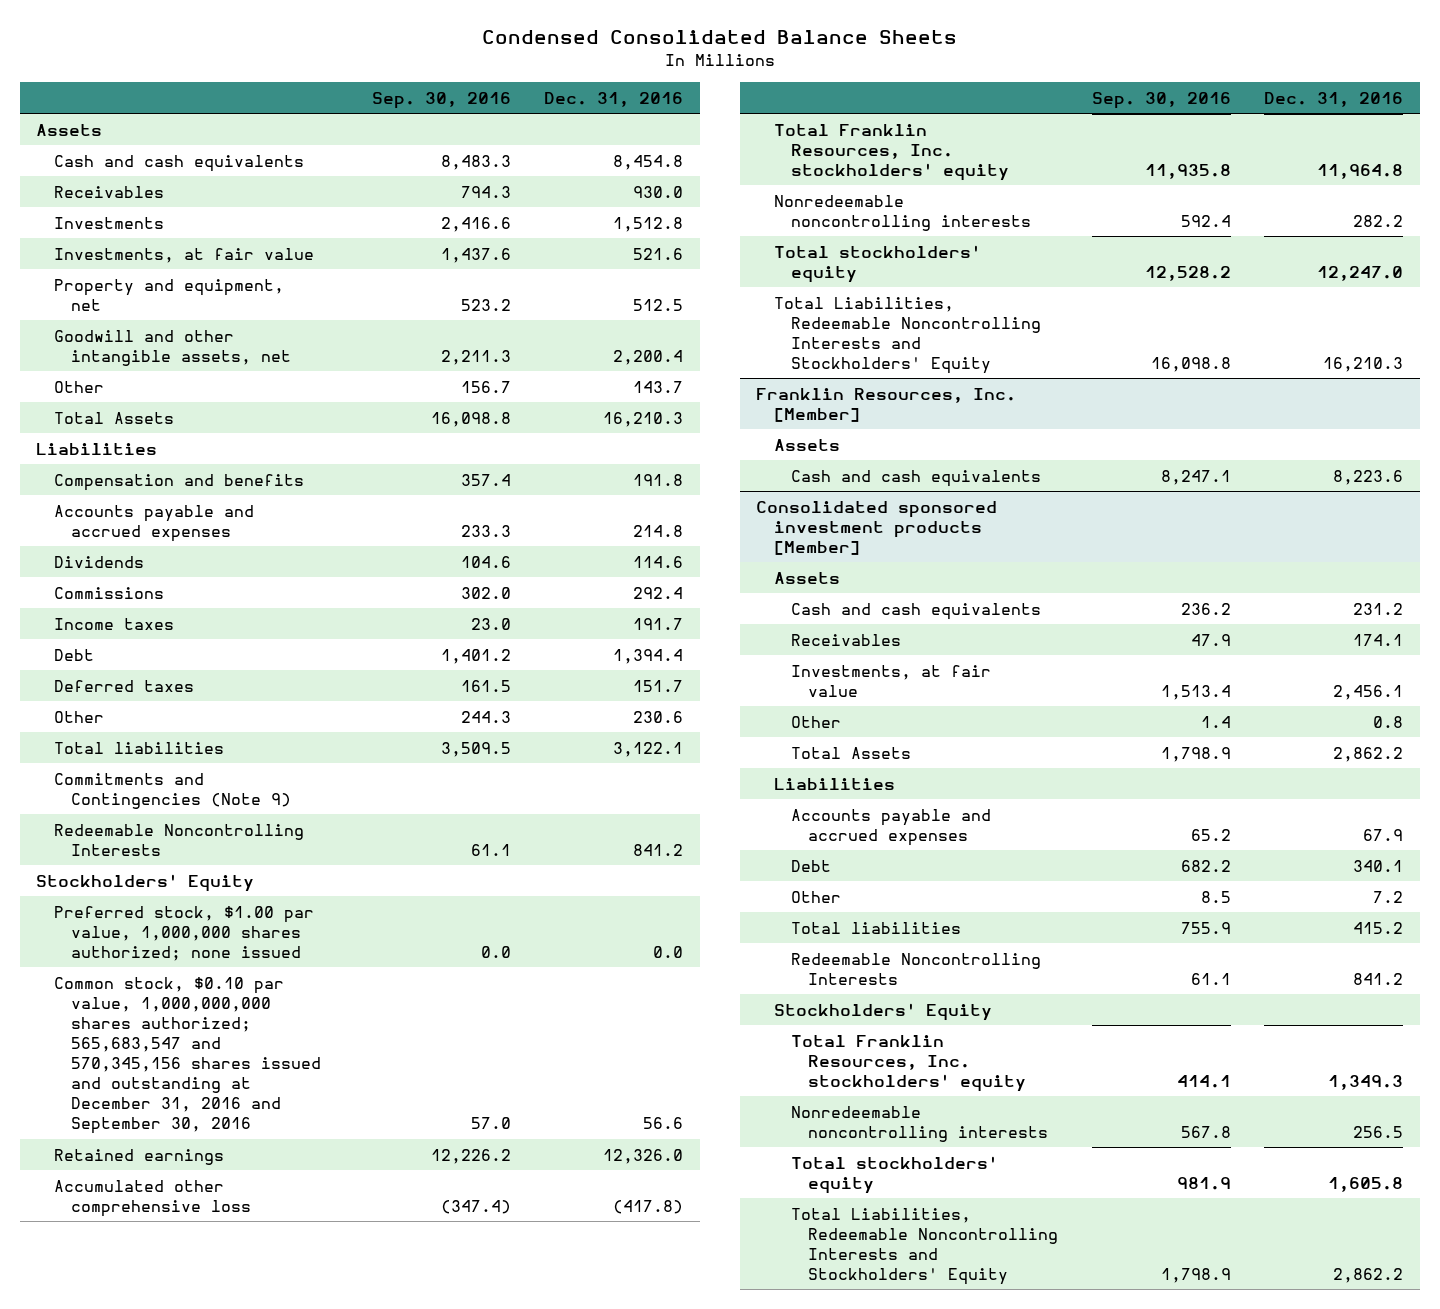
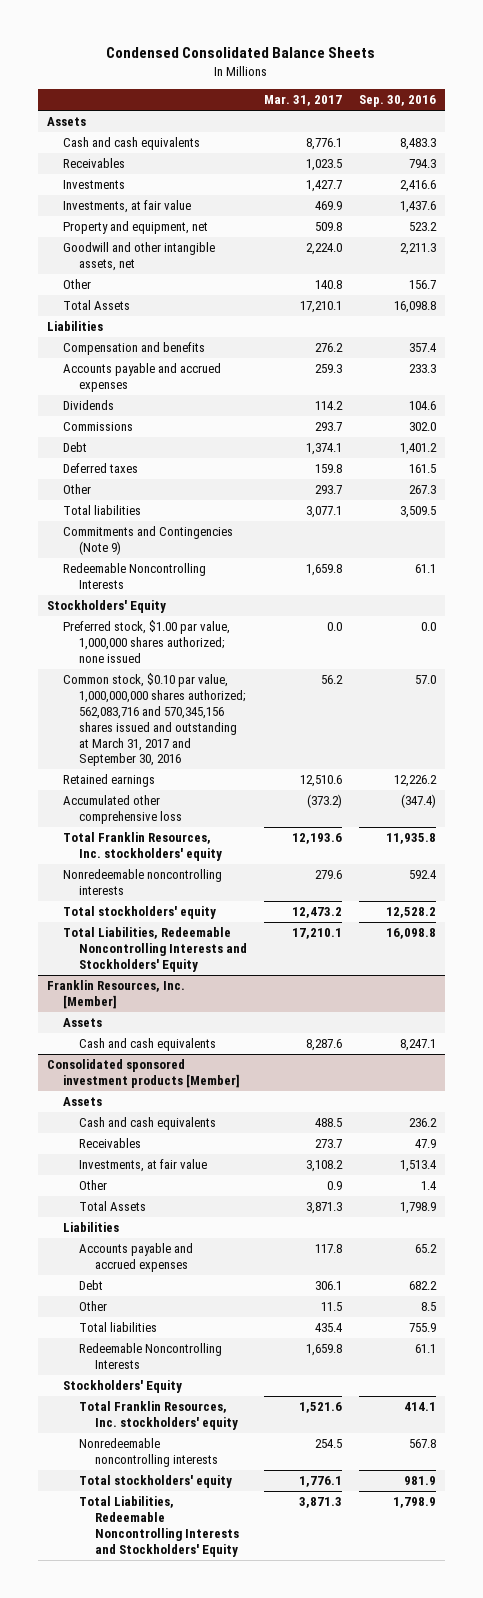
- | Sep. 30, 2016 | Dec. 31, 2016
+ | Mar. 31, 2017 | Sep. 30, 2016
- Income taxes | 23.0 | 191.7
- Other | 244.3 | 230.6
+ Other | 293.7 | 267.3
- Common stock, $0.10 par value, 1,000,000,000 shares authorized; 565,683,547 and 570,345,156 shares issued and outstanding at December 31, 2016 and September 30, 2016 | 57.0 | 56.6
+ Common stock, $0.10 par value, 1,000,000,000 shares authorized; 562,083,716 and 570,345,156 shares issued and outstanding at March 31, 2017 and September 30, 2016 | 56.2 | 57.0

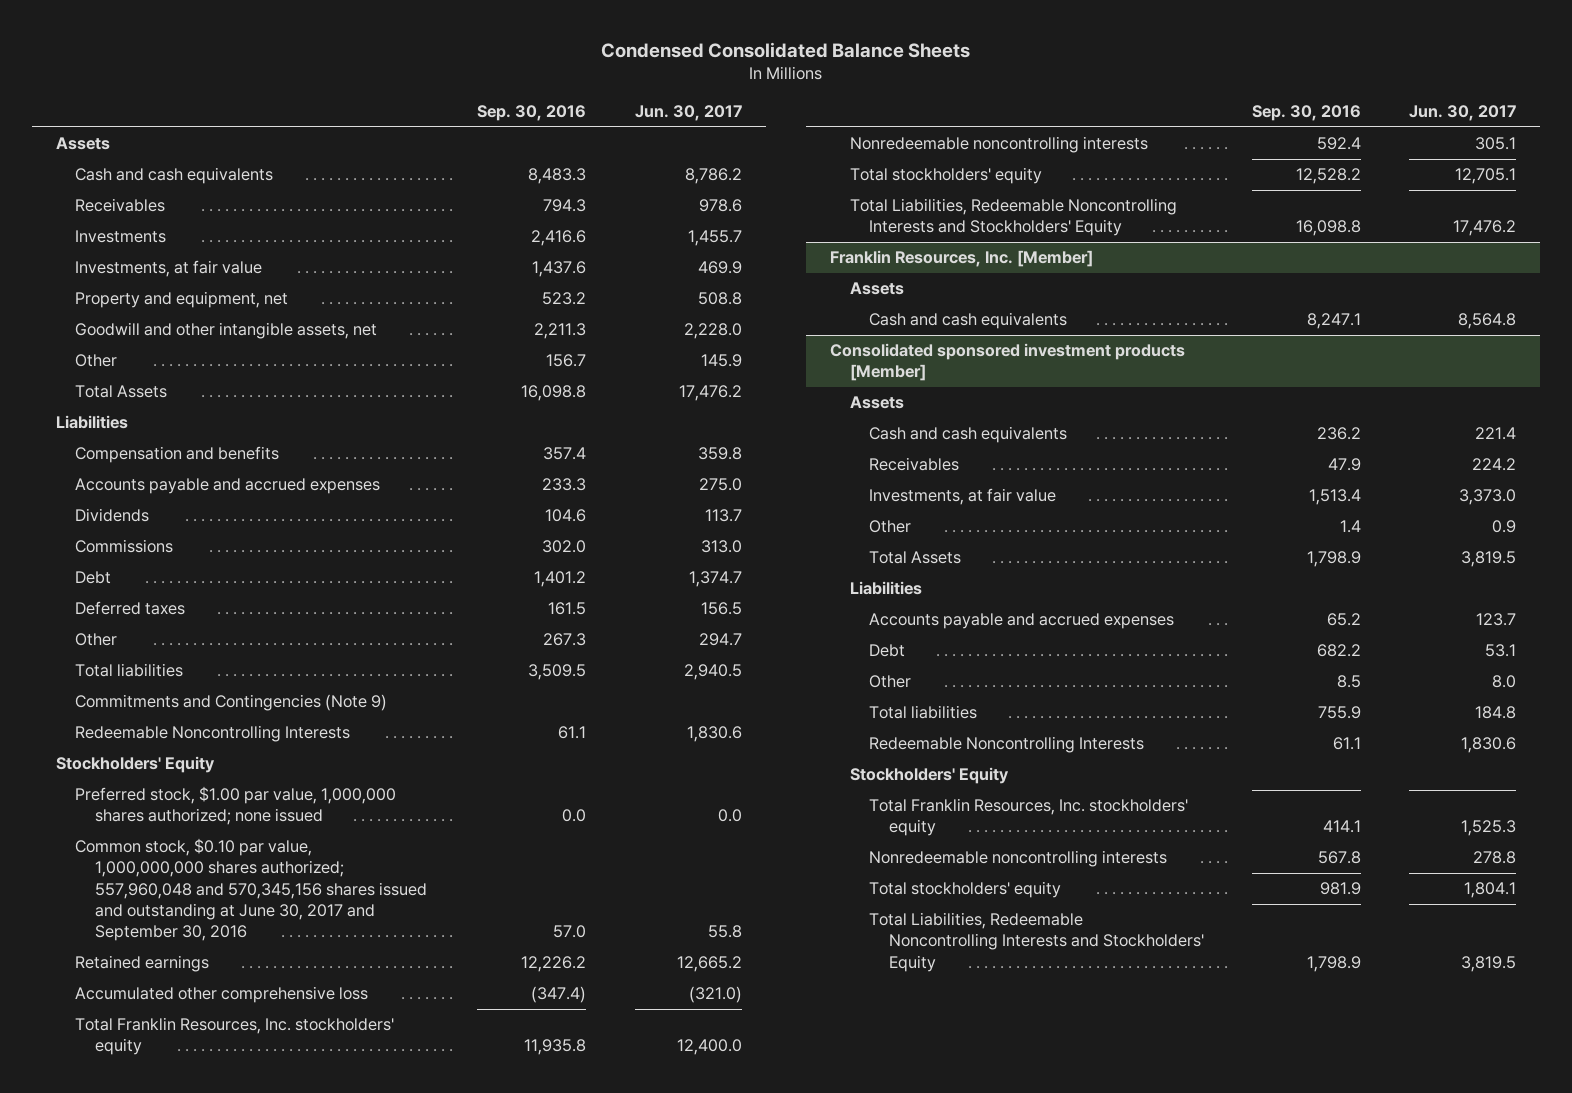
- | Mar. 31, 2017 | Sep. 30, 2016
+ | Sep. 30, 2016 | Jun. 30, 2017
- Common stock, $0.10 par value, 1,000,000,000 shares authorized; 562,083,716 and 570,345,156 shares issued and outstanding at March 31, 2017 and September 30, 2016 | 56.2 | 57.0
+ Common stock, $0.10 par value, 1,000,000,000 shares authorized; 557,960,048 and 570,345,156 shares issued and outstanding at June 30, 2017 and September 30, 2016 | 57.0 | 55.8

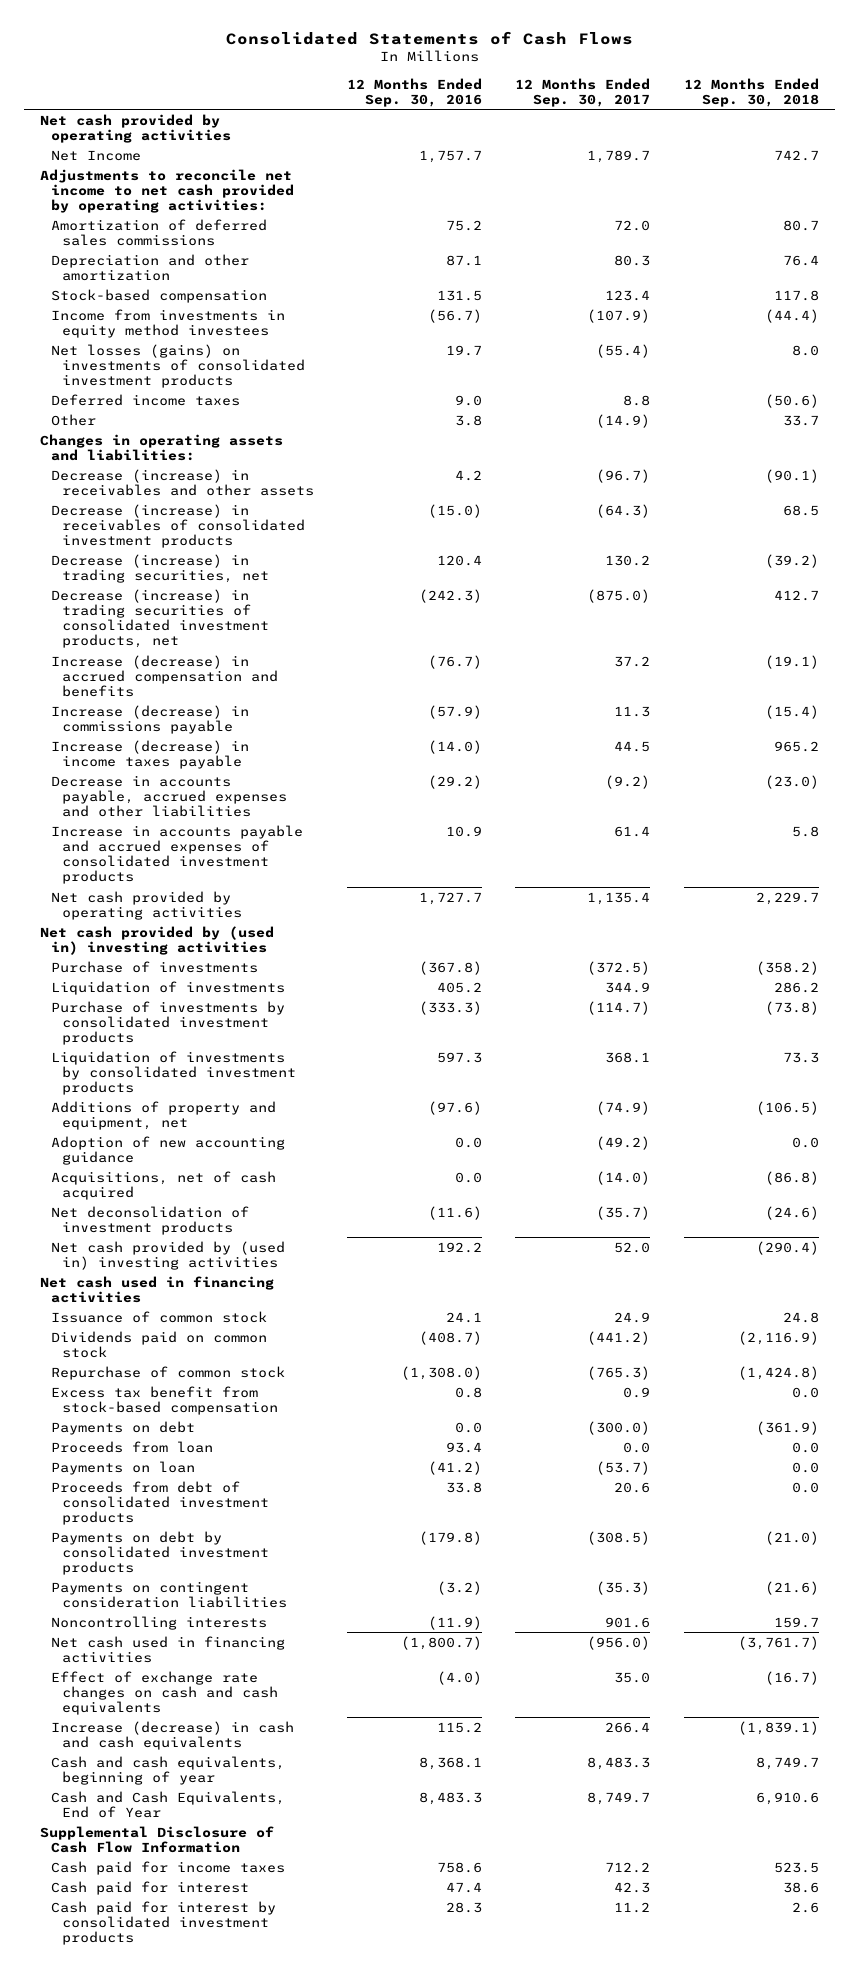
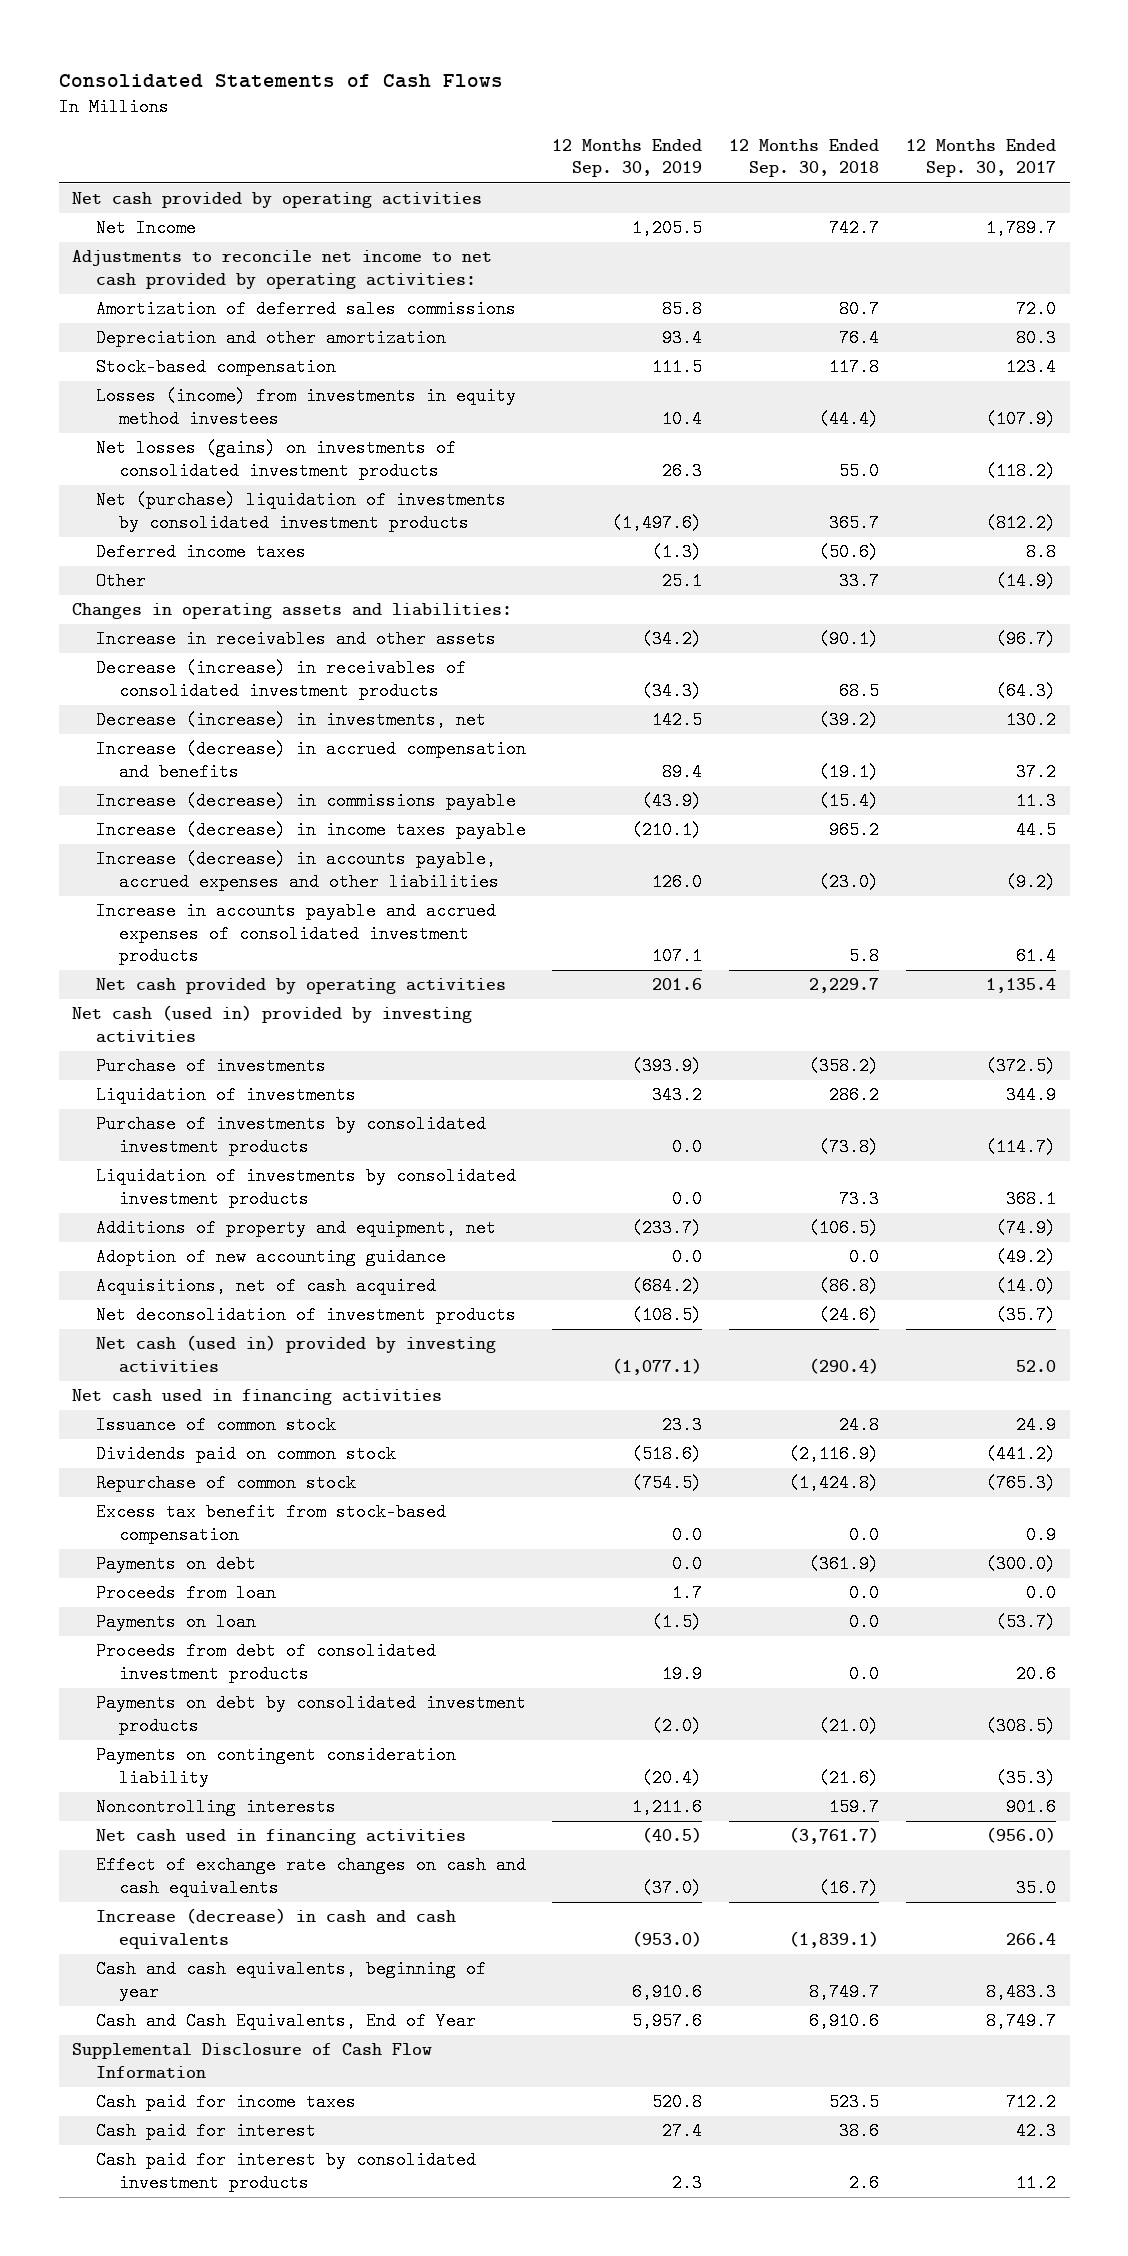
- | 12 Months Ended Sep. 30, 2016 | 12 Months Ended Sep. 30, 2017 | 12 Months Ended Sep. 30, 2018
+ | 12 Months Ended Sep. 30, 2019 | 12 Months Ended Sep. 30, 2018 | 12 Months Ended Sep. 30, 2017
- Income from investments in equity method investees | (56.7) | (107.9) | (44.4)
- Net losses (gains) on investments of consolidated investment products | 19.7 | (55.4) | 8.0
+ Losses (income) from investments in equity method investees | 10.4 | (44.4) | (107.9)
+ Net losses (gains) on investments of consolidated investment products | 26.3 | 55.0 | (118.2)
+ Net (purchase) liquidation of investments by consolidated investment products | (1,497.6) | 365.7 | (812.2)
- Decrease (increase) in receivables and other assets | 4.2 | (96.7) | (90.1)
+ Increase in receivables and other assets | (34.2) | (90.1) | (96.7)
- Decrease (increase) in trading securities, net | 120.4 | 130.2 | (39.2)
- Decrease (increase) in trading securities of consolidated investment products, net | (242.3) | (875.0) | 412.7
+ Decrease (increase) in investments, net | 142.5 | (39.2) | 130.2
- Decrease in accounts payable, accrued expenses and other liabilities | (29.2) | (9.2) | (23.0)
+ Increase (decrease) in accounts payable, accrued expenses and other liabilities | 126.0 | (23.0) | (9.2)
- Net cash provided by (used in) investing activities
+ Net cash (used in) provided by investing activities
- Net cash provided by (used in) investing activities | 192.2 | 52.0 | (290.4)
+ Net cash (used in) provided by investing activities | (1,077.1) | (290.4) | 52.0
- Payments on contingent consideration liabilities | (3.2) | (35.3) | (21.6)
+ Payments on contingent consideration liability | (20.4) | (21.6) | (35.3)

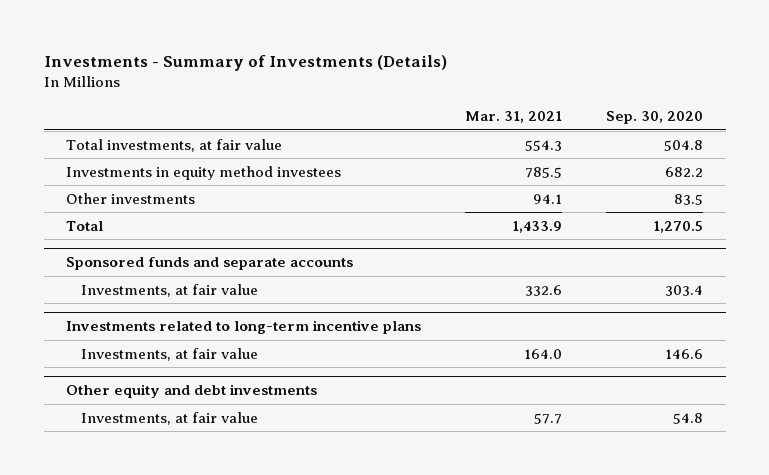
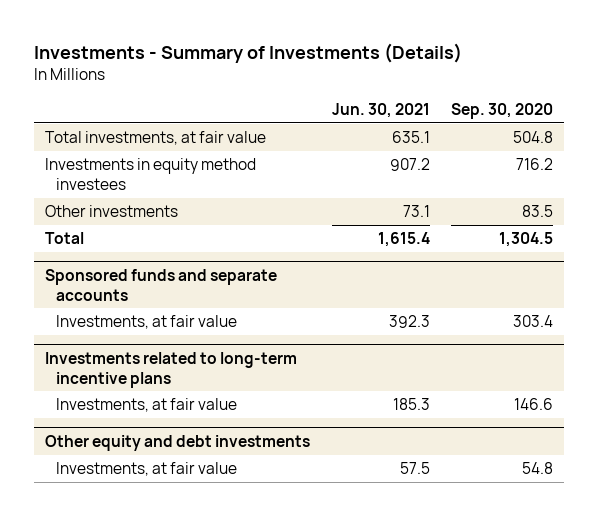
- | Mar. 31, 2021 | Sep. 30, 2020
+ | Jun. 30, 2021 | Sep. 30, 2020
- Investments in equity method investees | 785.5 | 682.2
+ Investments in equity method investees | 907.2 | 716.2
- Total | 1,433.9 | 1,270.5
+ Total | 1,615.4 | 1,304.5

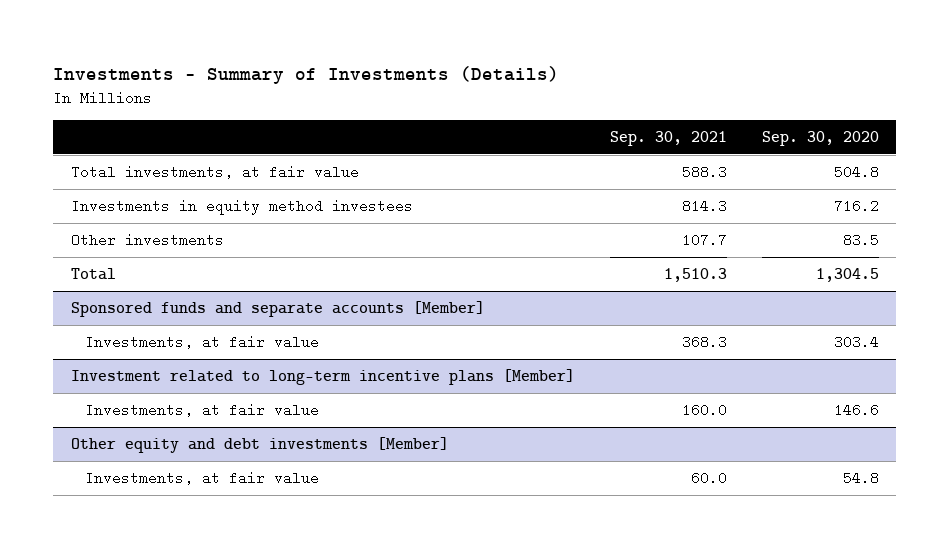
- | Jun. 30, 2021 | Sep. 30, 2020
+ | Sep. 30, 2021 | Sep. 30, 2020
- Sponsored funds and separate accounts
+ Sponsored funds and separate accounts [Member]
- Investments related to long-term incentive plans
+ Investment related to long-term incentive plans [Member]
- Other equity and debt investments
+ Other equity and debt investments [Member]

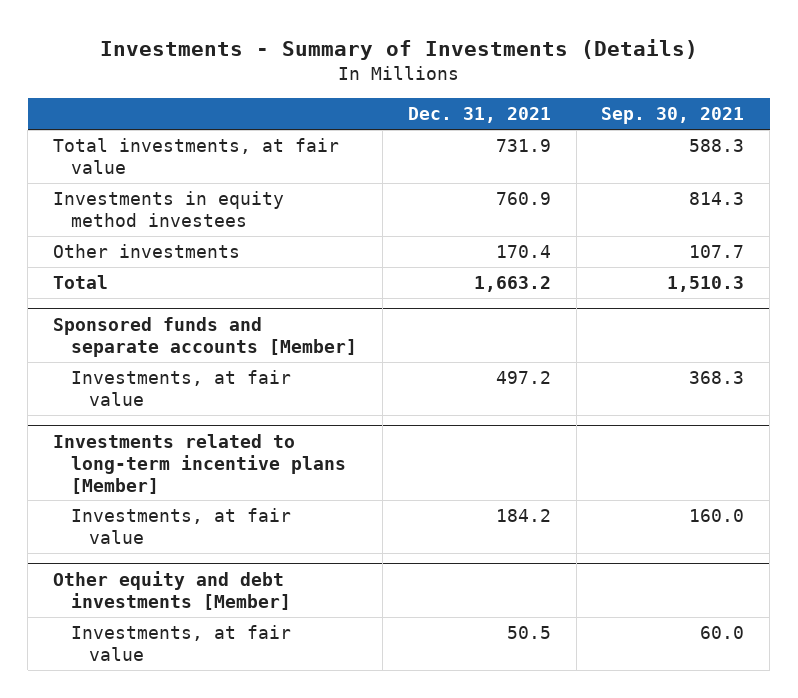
- | Sep. 30, 2021 | Sep. 30, 2020
+ | Dec. 31, 2021 | Sep. 30, 2021
- Investment related to long-term incentive plans [Member]
+ Investments related to long-term incentive plans [Member]

